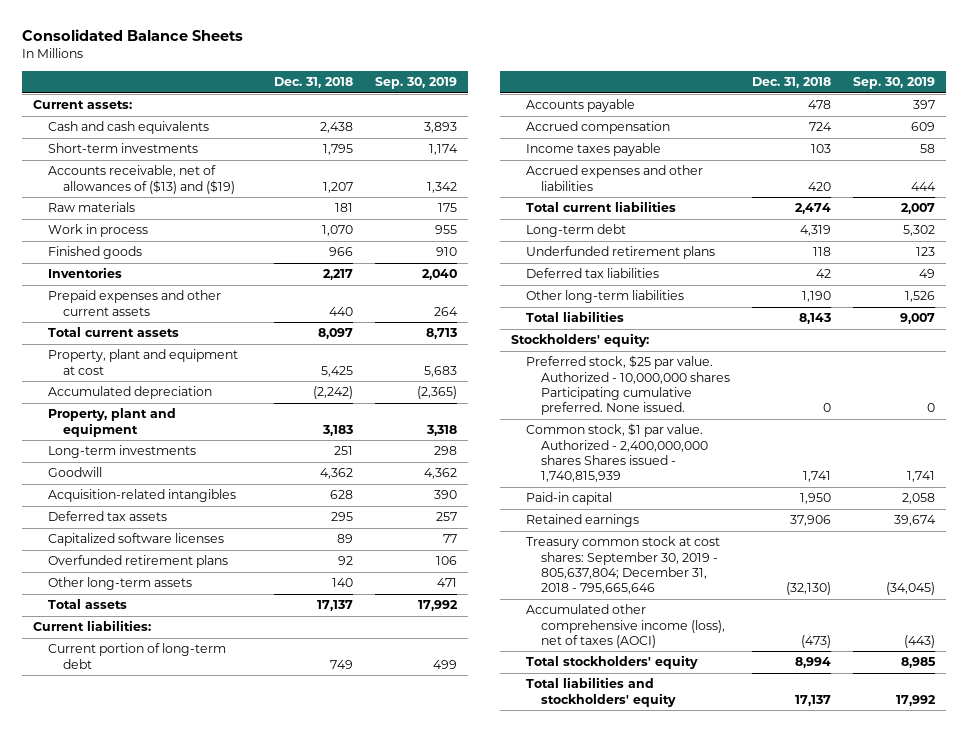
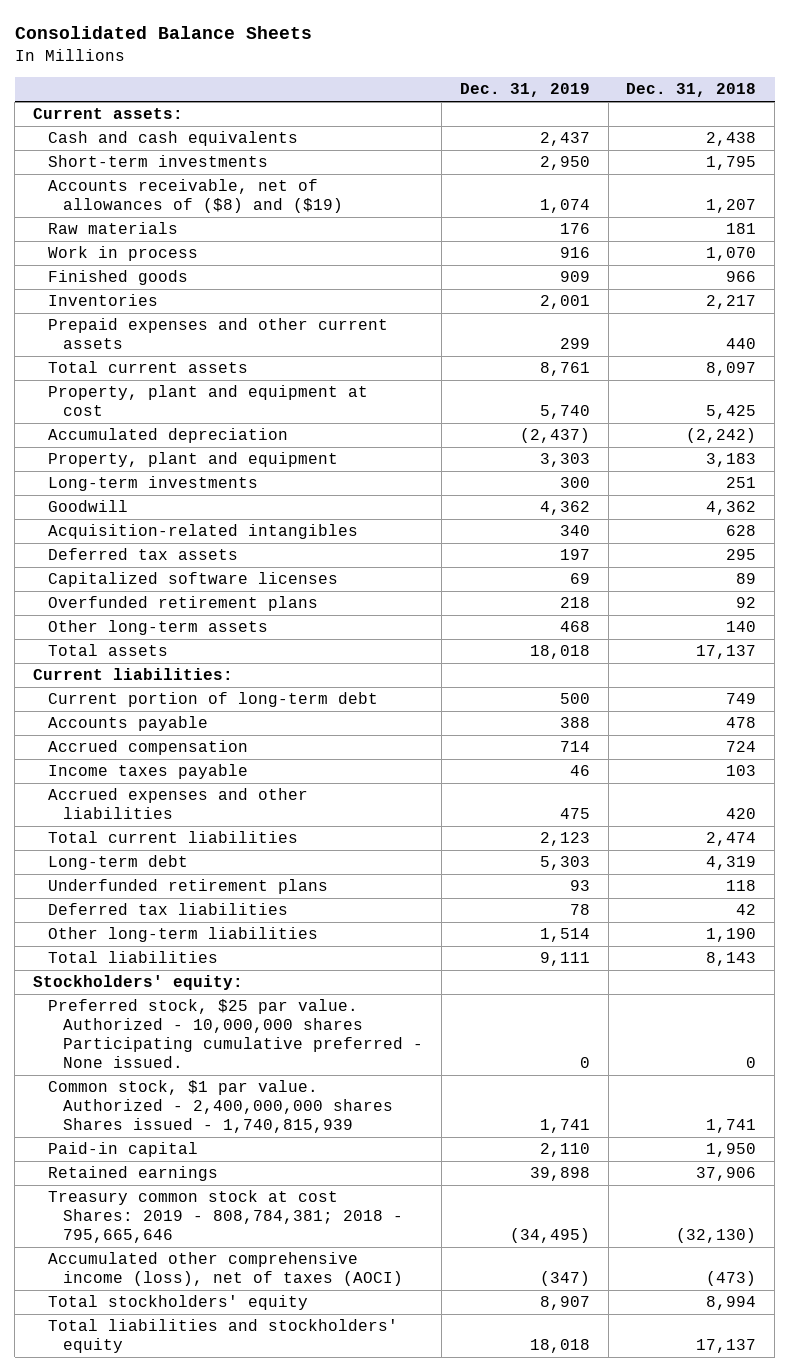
- | Dec. 31, 2018 | Sep. 30, 2019
+ | Dec. 31, 2019 | Dec. 31, 2018
- Accounts receivable, net of allowances of ($13) and ($19) | 1,207 | 1,342
+ Accounts receivable, net of allowances of ($8) and ($19) | 1,074 | 1,207
- Preferred stock, $25 par value. Authorized - 10,000,000 shares Participating cumulative preferred. None issued. | 0 | 0
+ Preferred stock, $25 par value. Authorized - 10,000,000 shares Participating cumulative preferred - None issued. | 0 | 0
- Treasury common stock at cost shares: September 30, 2019 - 805,637,804; December 31, 2018 - 795,665,646 | (32,130) | (34,045)
+ Treasury common stock at cost Shares: 2019 - 808,784,381; 2018 - 795,665,646 | (34,495) | (32,130)

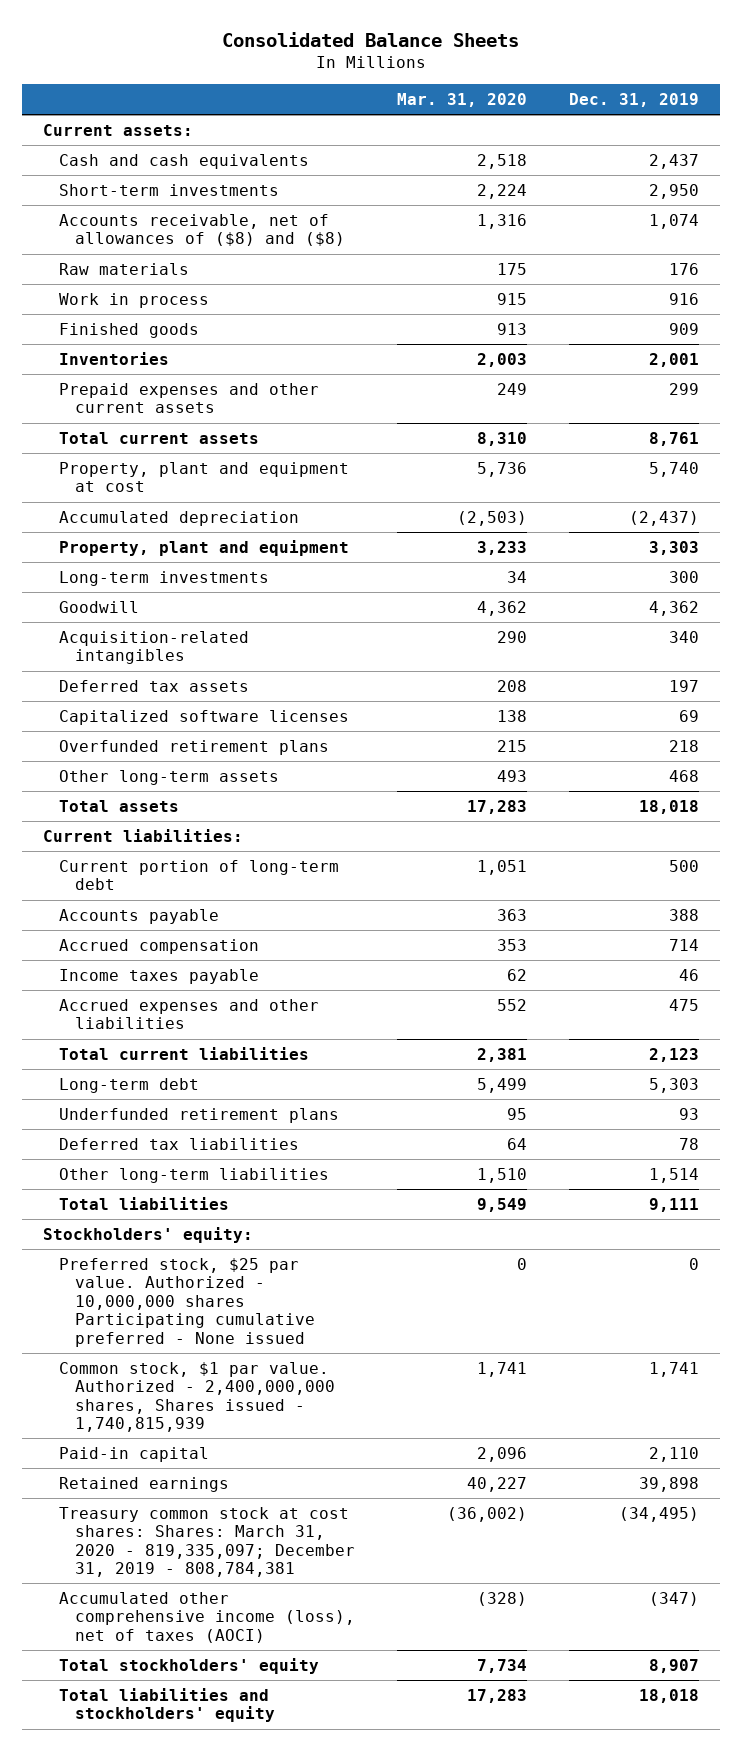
- | Dec. 31, 2019 | Dec. 31, 2018
+ | Mar. 31, 2020 | Dec. 31, 2019
- Accounts receivable, net of allowances of ($8) and ($19) | 1,074 | 1,207
+ Accounts receivable, net of allowances of ($8) and ($8) | 1,316 | 1,074
- Preferred stock, $25 par value. Authorized - 10,000,000 shares Participating cumulative preferred - None issued. | 0 | 0
- Common stock, $1 par value. Authorized - 2,400,000,000 shares Shares issued - 1,740,815,939 | 1,741 | 1,741
+ Preferred stock, $25 par value. Authorized - 10,000,000 shares Participating cumulative preferred - None issued | 0 | 0
+ Common stock, $1 par value. Authorized - 2,400,000,000 shares, Shares issued - 1,740,815,939 | 1,741 | 1,741
- Treasury common stock at cost Shares: 2019 - 808,784,381; 2018 - 795,665,646 | (34,495) | (32,130)
+ Treasury common stock at cost shares: Shares: March 31, 2020 - 819,335,097; December 31, 2019 - 808,784,381 | (36,002) | (34,495)

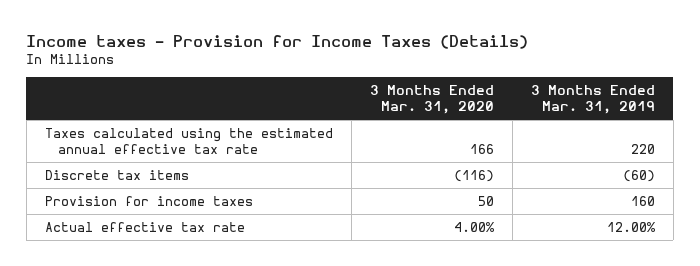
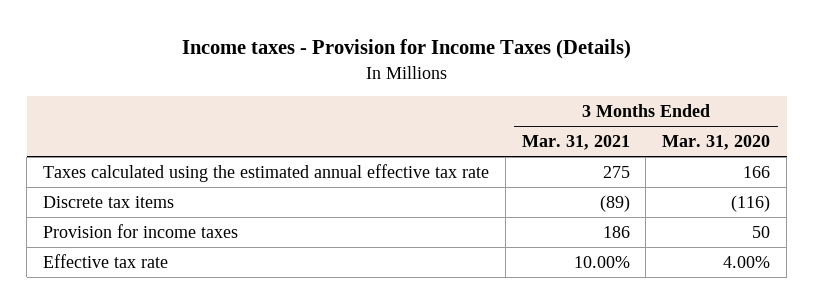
- | 3 Months Ended Mar. 31, 2020 | 3 Months Ended Mar. 31, 2019
+ | 3 Months Ended Mar. 31, 2021 | 3 Months Ended Mar. 31, 2020
- Actual effective tax rate | 4.00% | 12.00%
+ Effective tax rate | 10.00% | 4.00%

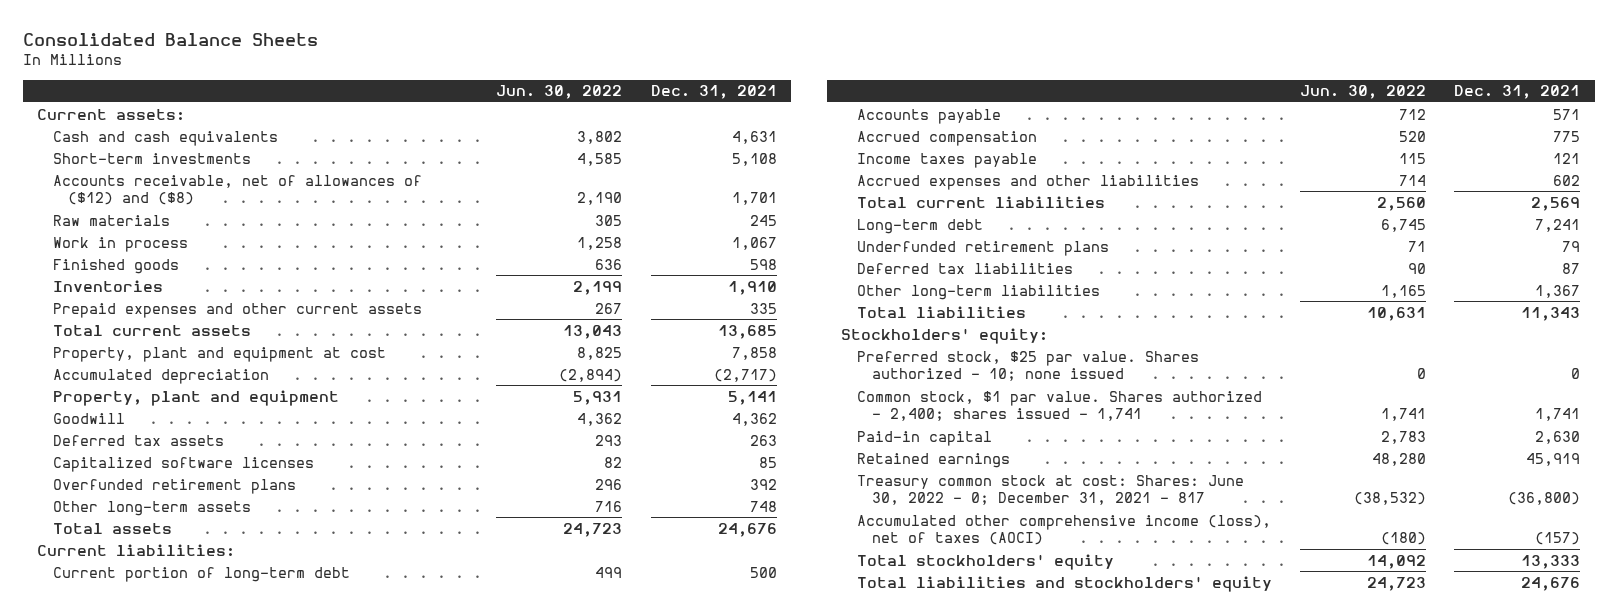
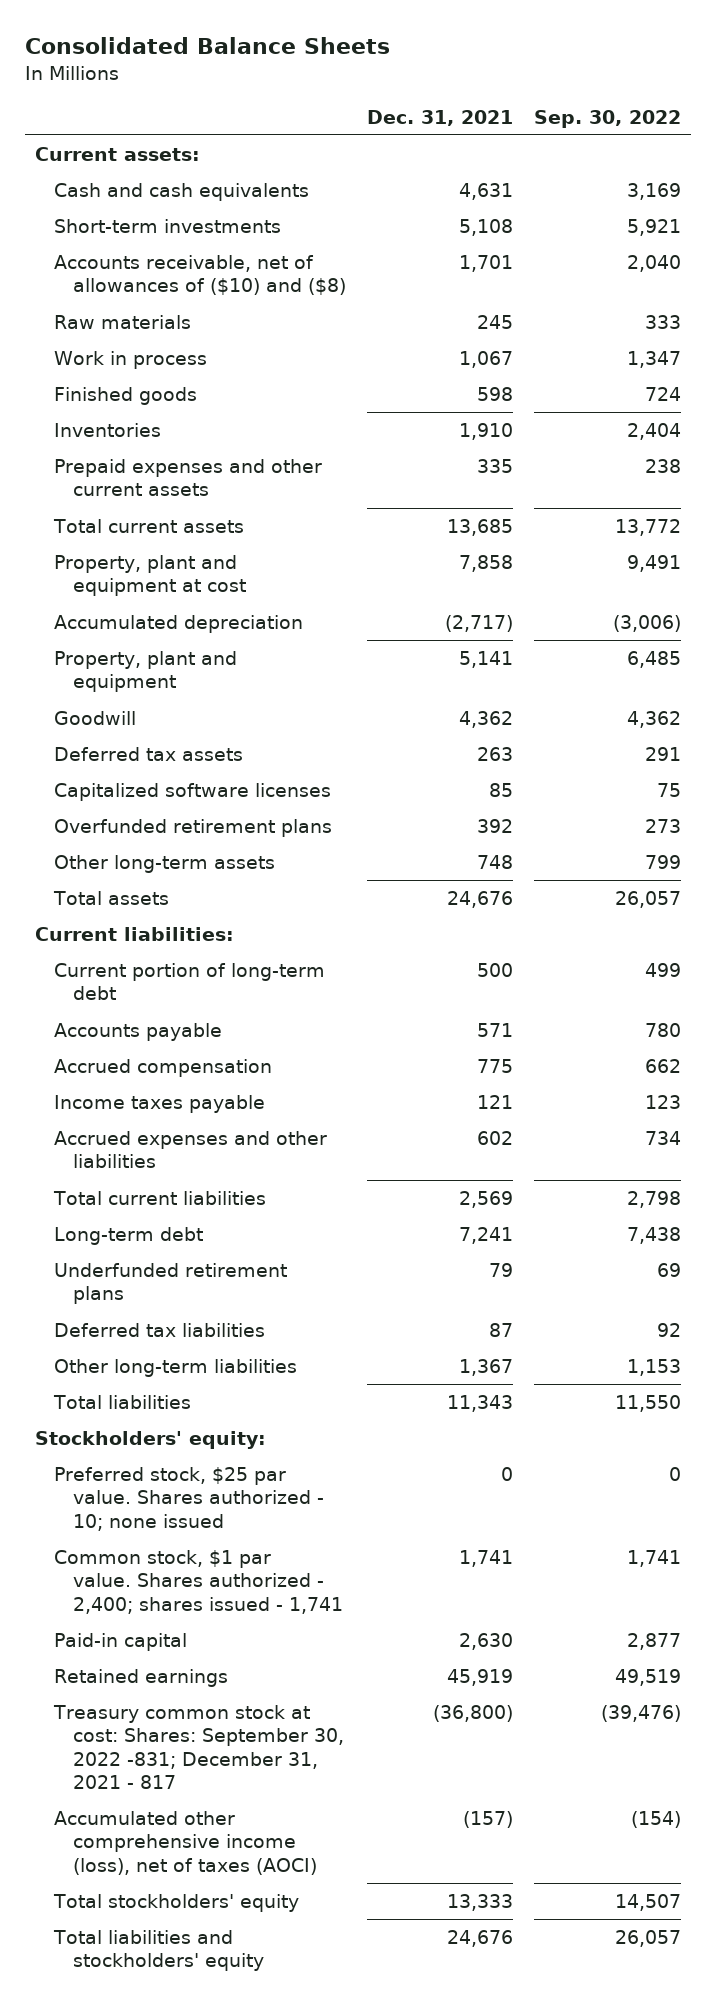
- | Jun. 30, 2022 | Dec. 31, 2021
+ | Dec. 31, 2021 | Sep. 30, 2022
- Accounts receivable, net of allowances of ($12) and ($8) | 2,190 | 1,701
+ Accounts receivable, net of allowances of ($10) and ($8) | 1,701 | 2,040
- Treasury common stock at cost: Shares: June 30, 2022 - 0; December 31, 2021 - 817 | (38,532) | (36,800)
+ Treasury common stock at cost: Shares: September 30, 2022 -831; December 31, 2021 - 817 | (36,800) | (39,476)

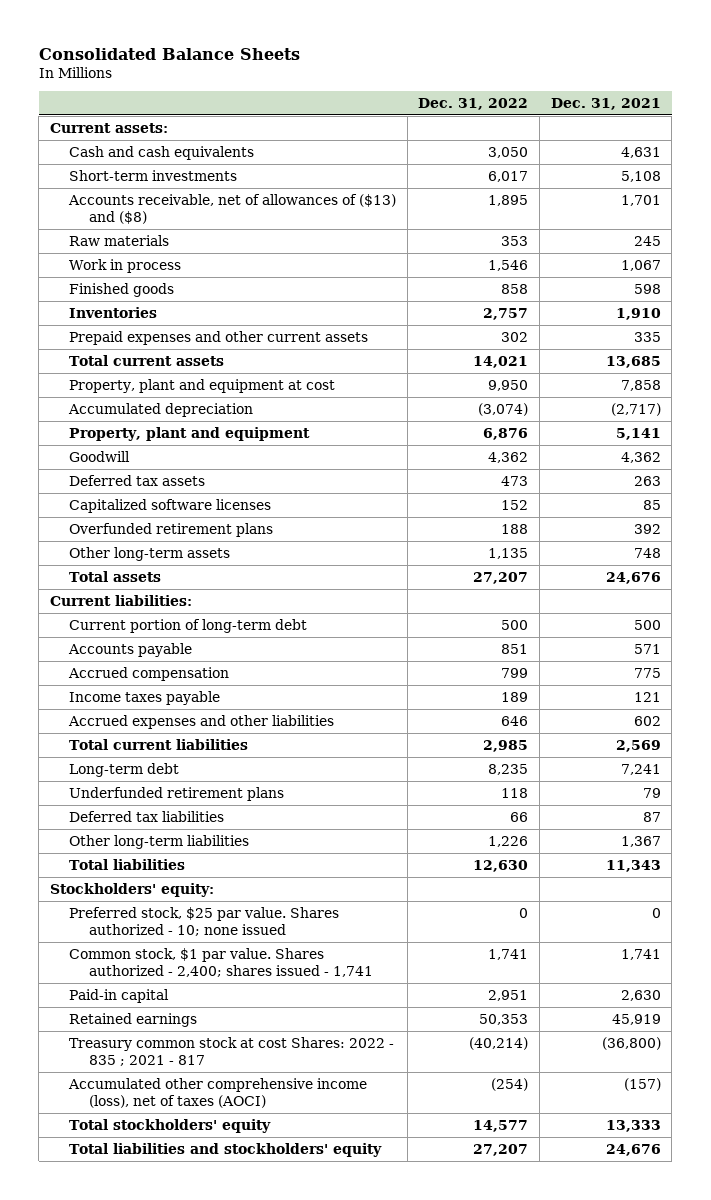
- | Dec. 31, 2021 | Sep. 30, 2022
+ | Dec. 31, 2022 | Dec. 31, 2021
- Accounts receivable, net of allowances of ($10) and ($8) | 1,701 | 2,040
+ Accounts receivable, net of allowances of ($13) and ($8) | 1,895 | 1,701
- Treasury common stock at cost: Shares: September 30, 2022 -831; December 31, 2021 - 817 | (36,800) | (39,476)
+ Treasury common stock at cost Shares: 2022 - 835 ; 2021 - 817 | (40,214) | (36,800)

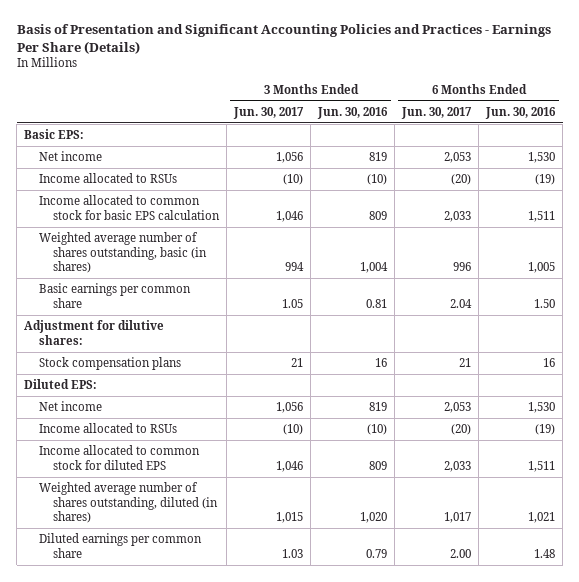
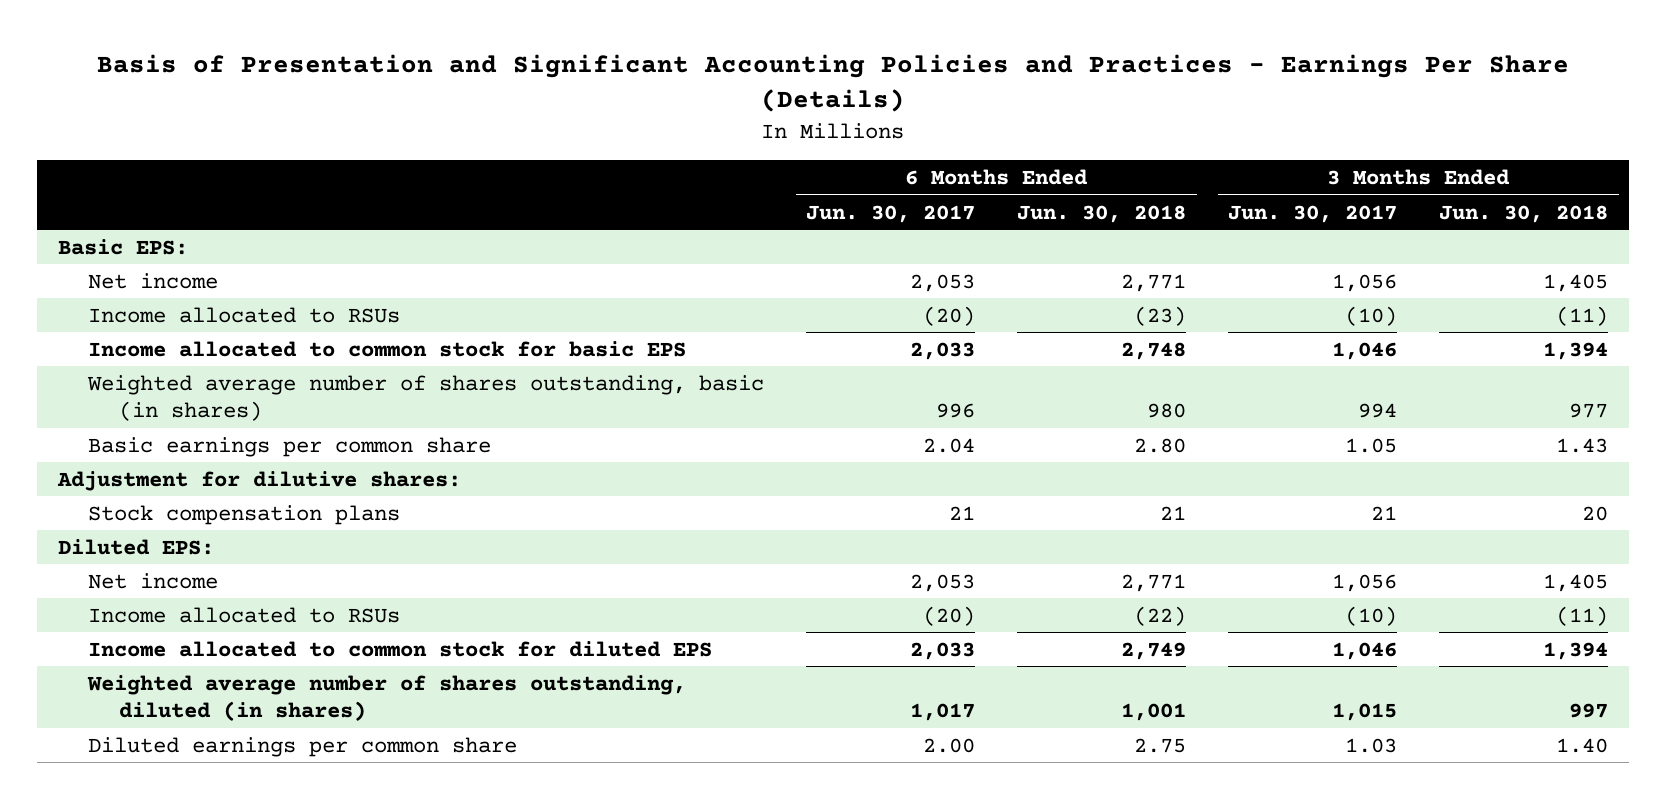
- | 3 Months Ended Jun. 30, 2017 | 3 Months Ended Jun. 30, 2016 | 6 Months Ended Jun. 30, 2017 | 6 Months Ended Jun. 30, 2016
+ | 6 Months Ended Jun. 30, 2017 | 6 Months Ended Jun. 30, 2018 | 3 Months Ended Jun. 30, 2017 | 3 Months Ended Jun. 30, 2018
- Income allocated to common stock for basic EPS calculation | 1,046 | 809 | 2,033 | 1,511
+ Income allocated to common stock for basic EPS | 2,033 | 2,748 | 1,046 | 1,394

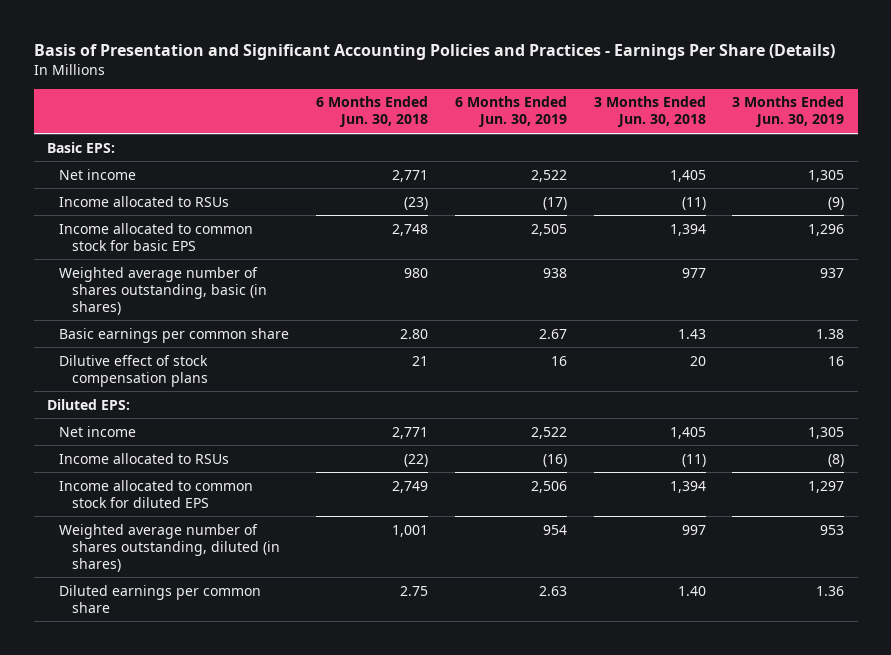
- | 6 Months Ended Jun. 30, 2017 | 6 Months Ended Jun. 30, 2018 | 3 Months Ended Jun. 30, 2017 | 3 Months Ended Jun. 30, 2018
+ | 6 Months Ended Jun. 30, 2018 | 6 Months Ended Jun. 30, 2019 | 3 Months Ended Jun. 30, 2018 | 3 Months Ended Jun. 30, 2019
- Adjustment for dilutive shares:
- Stock compensation plans | 21 | 21 | 21 | 20
+ Dilutive effect of stock compensation plans | 21 | 16 | 20 | 16

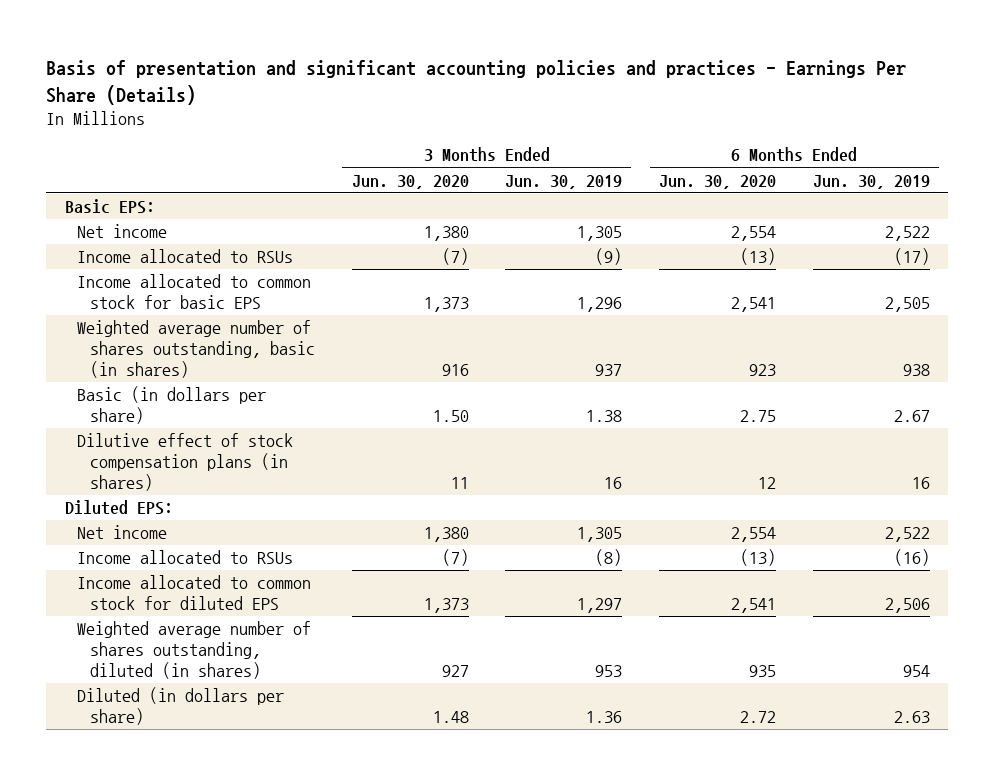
- Basis of Presentation and Significant Accounting Policies and Practices - Earnings Per Share (Details)
+ Basis of presentation and significant accounting policies and practices - Earnings Per Share (Details)
- | 6 Months Ended Jun. 30, 2018 | 6 Months Ended Jun. 30, 2019 | 3 Months Ended Jun. 30, 2018 | 3 Months Ended Jun. 30, 2019
+ | 3 Months Ended Jun. 30, 2020 | 3 Months Ended Jun. 30, 2019 | 6 Months Ended Jun. 30, 2020 | 6 Months Ended Jun. 30, 2019
- Basic earnings per common share | 2.80 | 2.67 | 1.43 | 1.38
- Dilutive effect of stock compensation plans | 21 | 16 | 20 | 16
+ Basic (in dollars per share) | 1.50 | 1.38 | 2.75 | 2.67
+ Dilutive effect of stock compensation plans (in shares) | 11 | 16 | 12 | 16
- Diluted earnings per common share | 2.75 | 2.63 | 1.40 | 1.36
+ Diluted (in dollars per share) | 1.48 | 1.36 | 2.72 | 2.63

